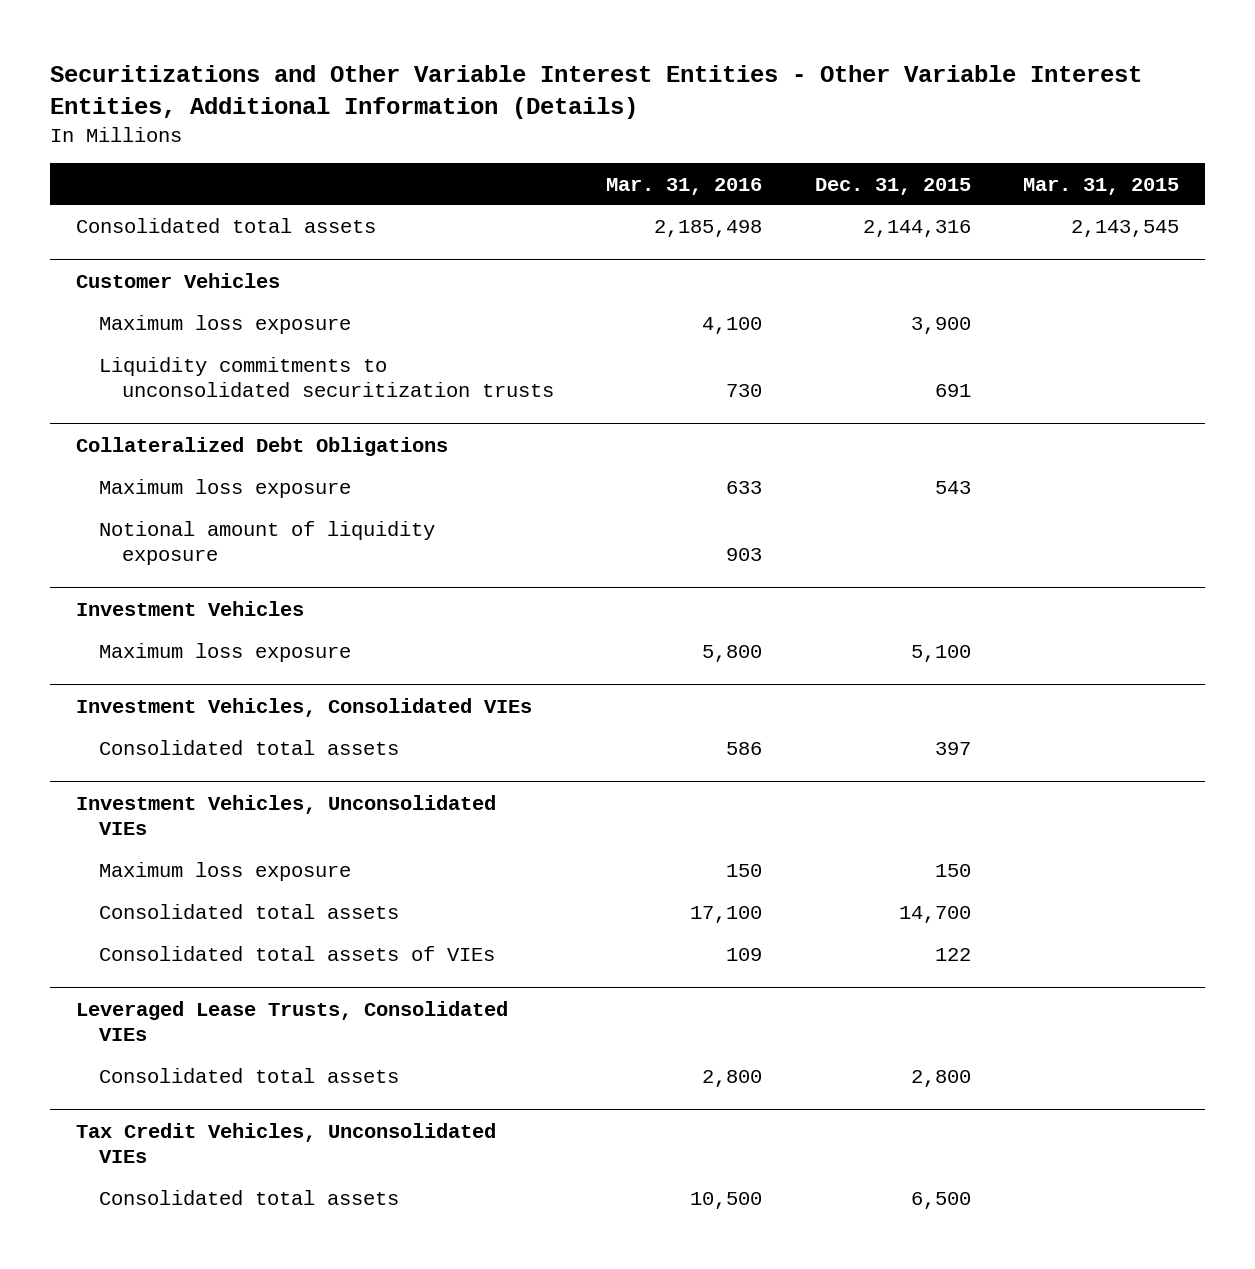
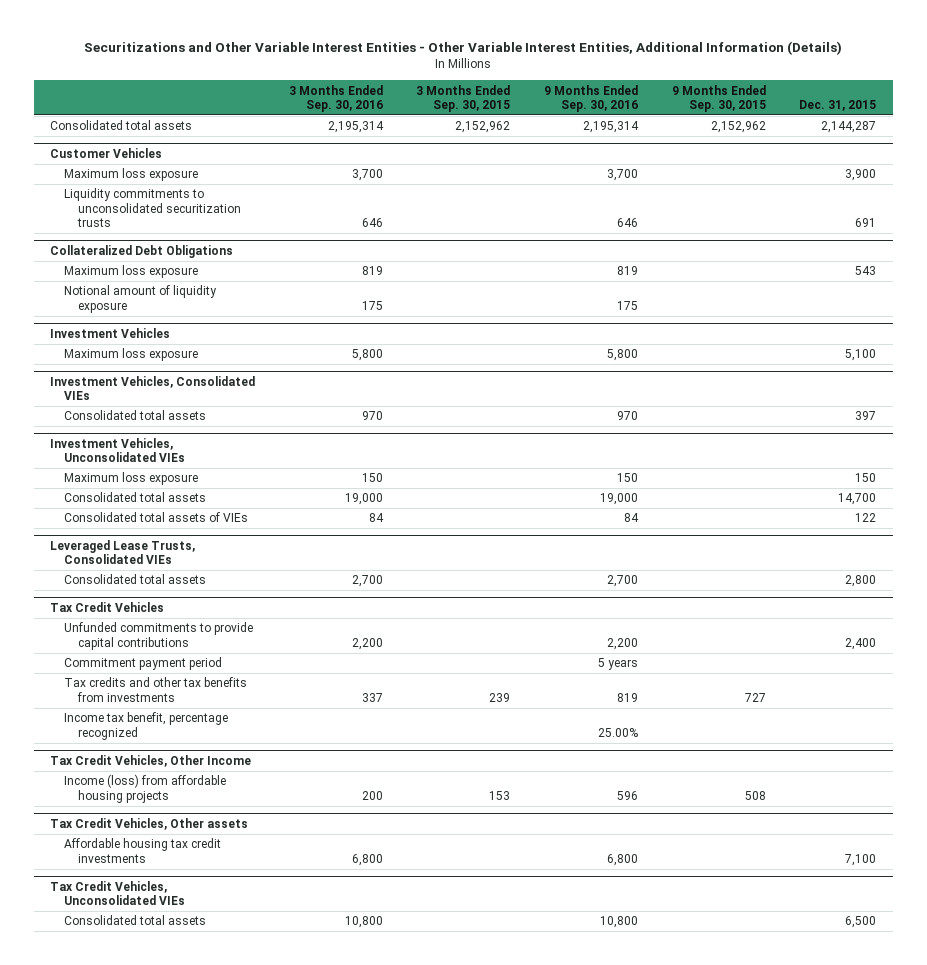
- | Mar. 31, 2016 | Dec. 31, 2015 | Mar. 31, 2015
+ | 3 Months Ended Sep. 30, 2016 | 3 Months Ended Sep. 30, 2015 | 9 Months Ended Sep. 30, 2016 | 9 Months Ended Sep. 30, 2015 | Dec. 31, 2015
- Consolidated total assets | 2,185,498 | 2,144,316 | 2,143,545
+ Consolidated total assets | 2,195,314 | 2,152,962 | 2,195,314 | 2,152,962 | 2,144,287
+ Tax Credit Vehicles
+ Unfunded commitments to provide capital contributions | 2,200 | | 2,200 | | 2,400
+ Commitment payment period | | | 5 years | |
+ Tax credits and other tax benefits from investments | 337 | 239 | 819 | 727 |
+ Income tax benefit, percentage recognized | | | 25.00% | |
+ Tax Credit Vehicles, Other Income
+ Income (loss) from affordable housing projects | 200 | 153 | 596 | 508 |
+ Tax Credit Vehicles, Other assets
+ Affordable housing tax credit investments | 6,800 | | 6,800 | | 7,100

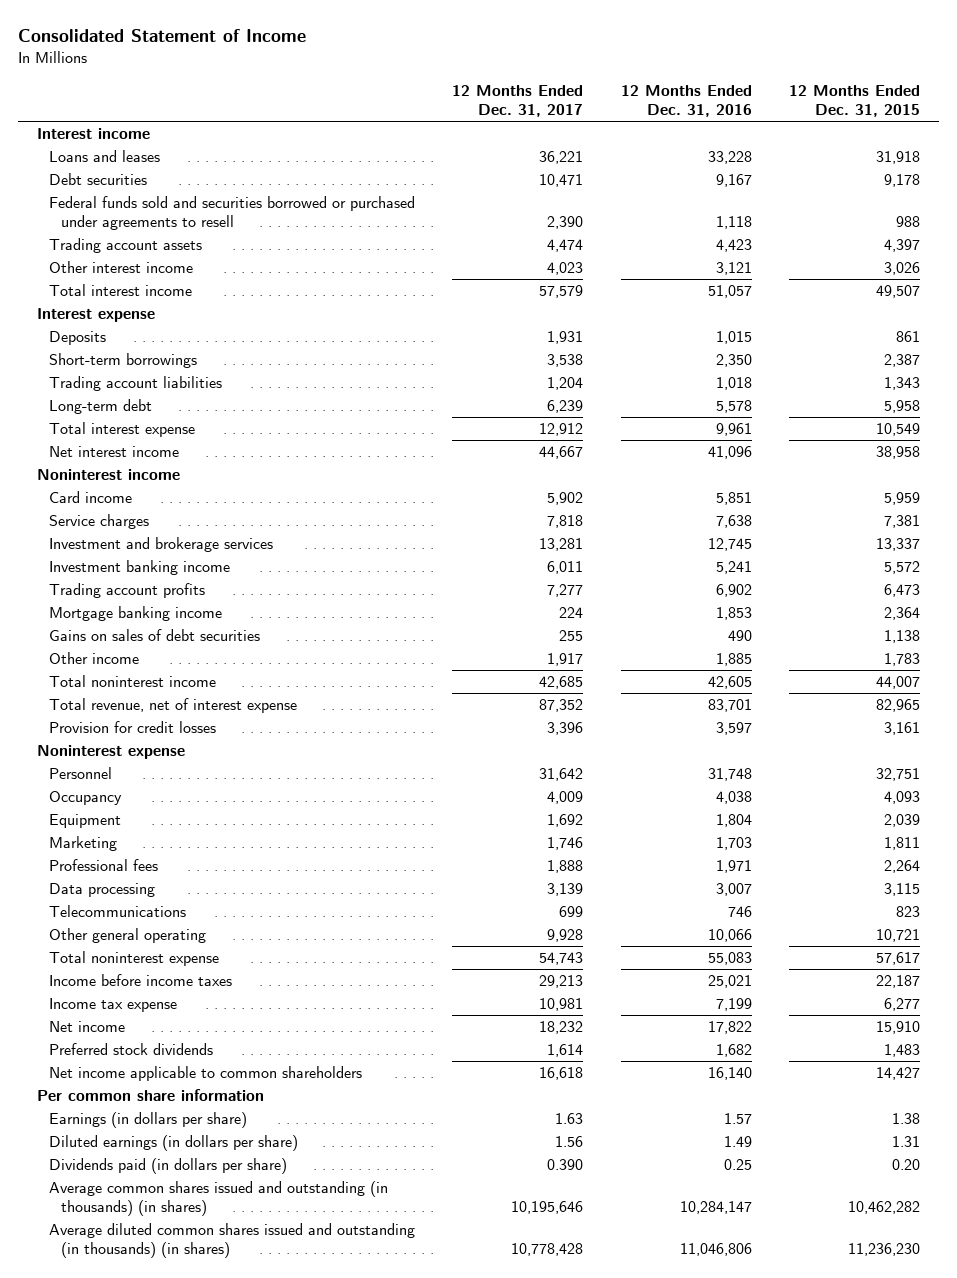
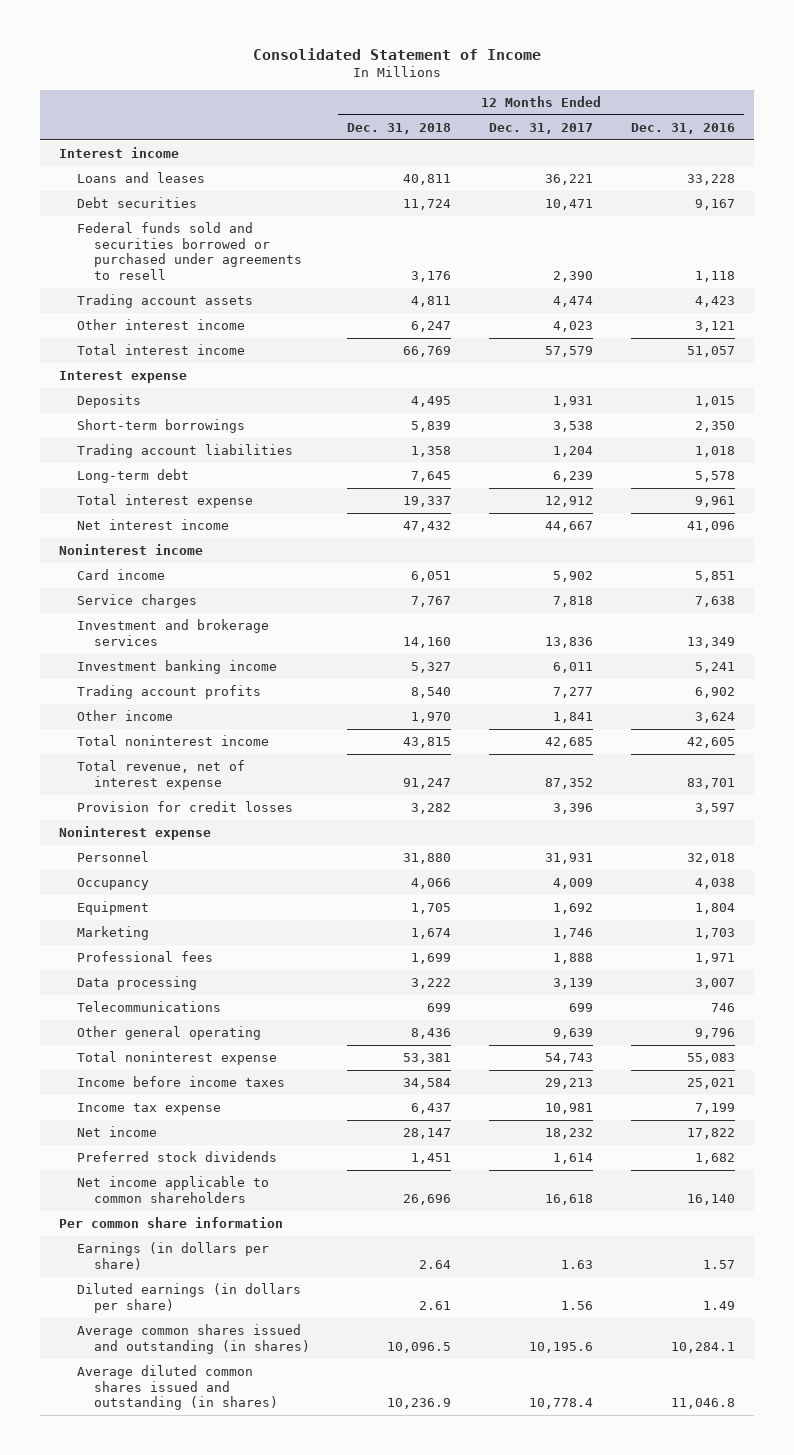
- | 12 Months Ended Dec. 31, 2017 | 12 Months Ended Dec. 31, 2016 | 12 Months Ended Dec. 31, 2015
+ | 12 Months Ended Dec. 31, 2018 | 12 Months Ended Dec. 31, 2017 | 12 Months Ended Dec. 31, 2016
- Investment and brokerage services | 13,281 | 12,745 | 13,337
+ Investment and brokerage services | 14,160 | 13,836 | 13,349
- Mortgage banking income | 224 | 1,853 | 2,364
- Gains on sales of debt securities | 255 | 490 | 1,138
- Other income | 1,917 | 1,885 | 1,783
+ Other income | 1,970 | 1,841 | 3,624
- Personnel | 31,642 | 31,748 | 32,751
+ Personnel | 31,880 | 31,931 | 32,018
- Other general operating | 9,928 | 10,066 | 10,721
+ Other general operating | 8,436 | 9,639 | 9,796
- Dividends paid (in dollars per share) | 0.390 | 0.25 | 0.20
- Average common shares issued and outstanding (in thousands) (in shares) | 10,195,646 | 10,284,147 | 10,462,282
- Average diluted common shares issued and outstanding (in thousands) (in shares) | 10,778,428 | 11,046,806 | 11,236,230
+ Average common shares issued and outstanding (in shares) | 10,096.5 | 10,195.6 | 10,284.1
+ Average diluted common shares issued and outstanding (in shares) | 10,236.9 | 10,778.4 | 11,046.8

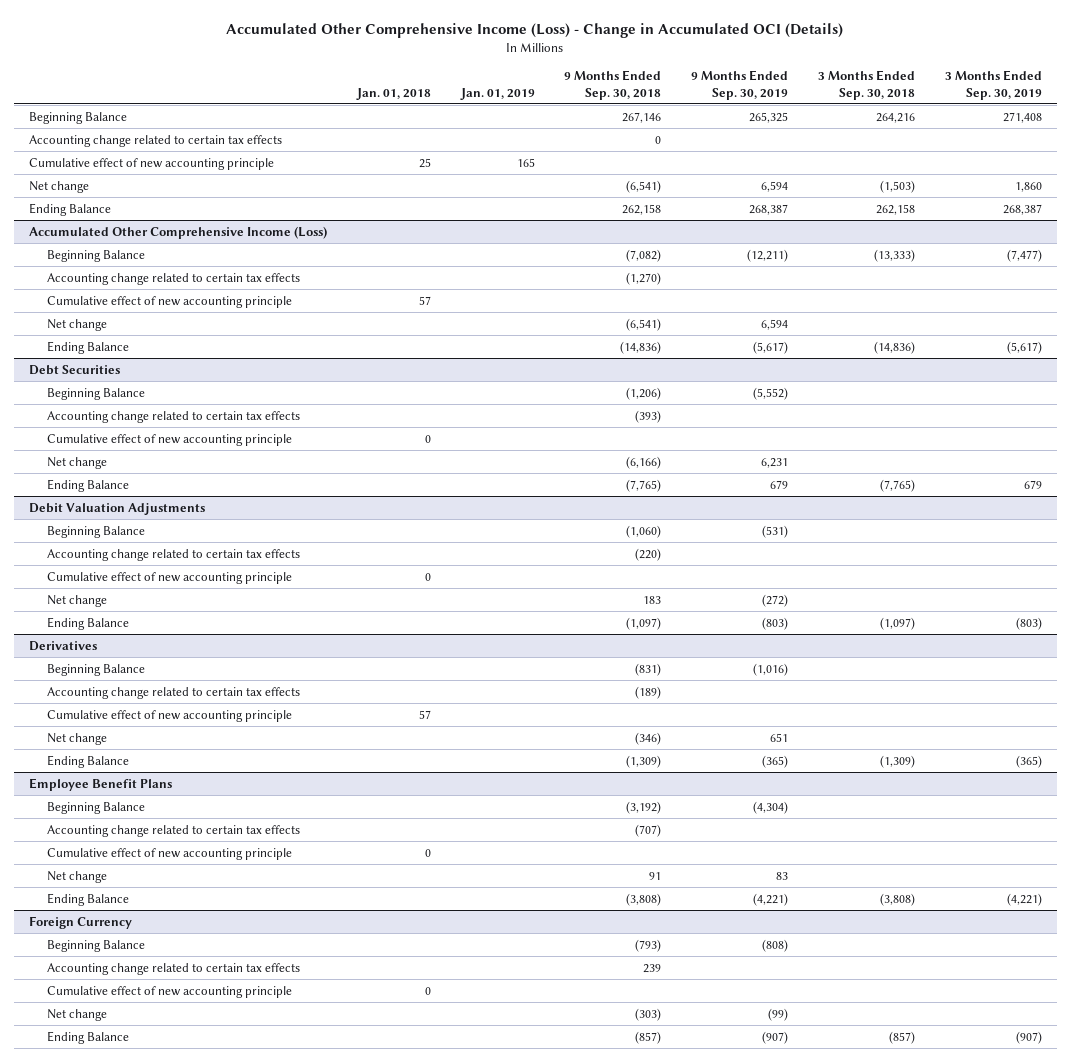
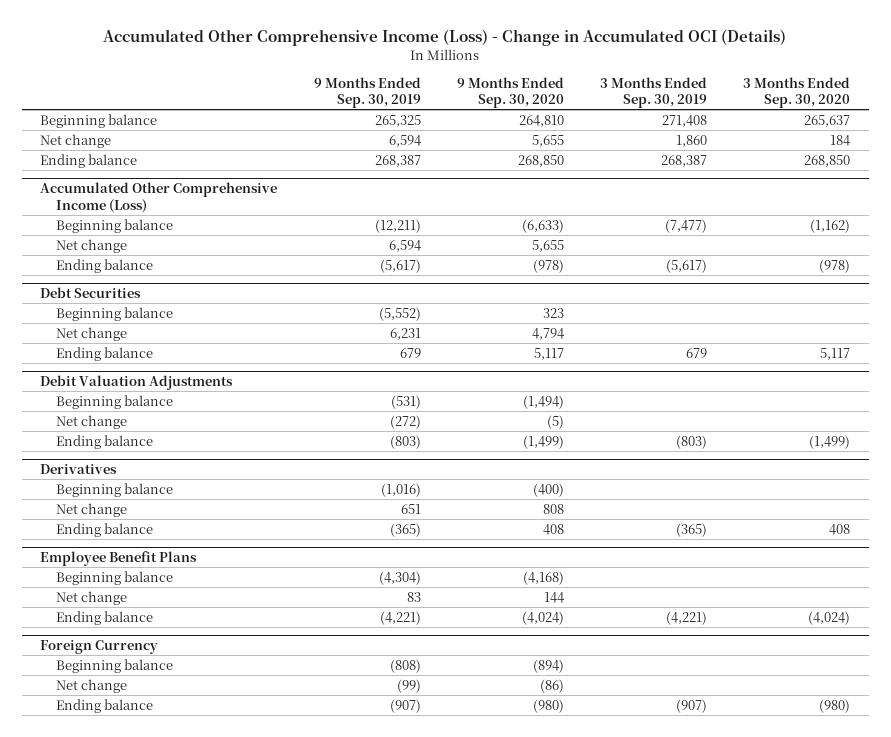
- | Jan. 01, 2018 | Jan. 01, 2019 | 9 Months Ended Sep. 30, 2018 | 9 Months Ended Sep. 30, 2019 | 3 Months Ended Sep. 30, 2018 | 3 Months Ended Sep. 30, 2019
+ | 9 Months Ended Sep. 30, 2019 | 9 Months Ended Sep. 30, 2020 | 3 Months Ended Sep. 30, 2019 | 3 Months Ended Sep. 30, 2020
- Beginning Balance | | | 267,146 | 265,325 | 264,216 | 271,408
- Accounting change related to certain tax effects | | | 0 | | |
- Cumulative effect of new accounting principle | 25 | 165 | | | |
+ Beginning balance | 265,325 | 264,810 | 271,408 | 265,637
- Ending Balance | | | 262,158 | 268,387 | 262,158 | 268,387
+ Ending balance | 268,387 | 268,850 | 268,387 | 268,850
@ Accumulated Other Comprehensive Income (Loss)
- Beginning Balance | | | (7,082) | (12,211) | (13,333) | (7,477)
- Accounting change related to certain tax effects | | | (1,270) | | |
- Cumulative effect of new accounting principle | 57 | | | | |
+ Beginning balance | (12,211) | (6,633) | (7,477) | (1,162)
- Ending Balance | | | (14,836) | (5,617) | (14,836) | (5,617)
+ Ending balance | (5,617) | (978) | (5,617) | (978)
@ Debt Securities
- Beginning Balance | | | (1,206) | (5,552) | |
- Accounting change related to certain tax effects | | | (393) | | |
- Cumulative effect of new accounting principle | 0 | | | | |
+ Beginning balance | (5,552) | 323 | |
- Ending Balance | | | (7,765) | 679 | (7,765) | 679
+ Ending balance | 679 | 5,117 | 679 | 5,117
@ Debit Valuation Adjustments
- Beginning Balance | | | (1,060) | (531) | |
- Accounting change related to certain tax effects | | | (220) | | |
- Cumulative effect of new accounting principle | 0 | | | | |
+ Beginning balance | (531) | (1,494) | |
- Ending Balance | | | (1,097) | (803) | (1,097) | (803)
+ Ending balance | (803) | (1,499) | (803) | (1,499)
@ Derivatives
- Beginning Balance | | | (831) | (1,016) | |
- Accounting change related to certain tax effects | | | (189) | | |
- Cumulative effect of new accounting principle | 57 | | | | |
+ Beginning balance | (1,016) | (400) | |
- Ending Balance | | | (1,309) | (365) | (1,309) | (365)
+ Ending balance | (365) | 408 | (365) | 408
@ Employee Benefit Plans
- Beginning Balance | | | (3,192) | (4,304) | |
- Accounting change related to certain tax effects | | | (707) | | |
- Cumulative effect of new accounting principle | 0 | | | | |
+ Beginning balance | (4,304) | (4,168) | |
- Ending Balance | | | (3,808) | (4,221) | (3,808) | (4,221)
+ Ending balance | (4,221) | (4,024) | (4,221) | (4,024)
@ Foreign Currency
- Beginning Balance | | | (793) | (808) | |
- Accounting change related to certain tax effects | | | 239 | | |
- Cumulative effect of new accounting principle | 0 | | | | |
+ Beginning balance | (808) | (894) | |
- Ending Balance | | | (857) | (907) | (857) | (907)
+ Ending balance | (907) | (980) | (907) | (980)

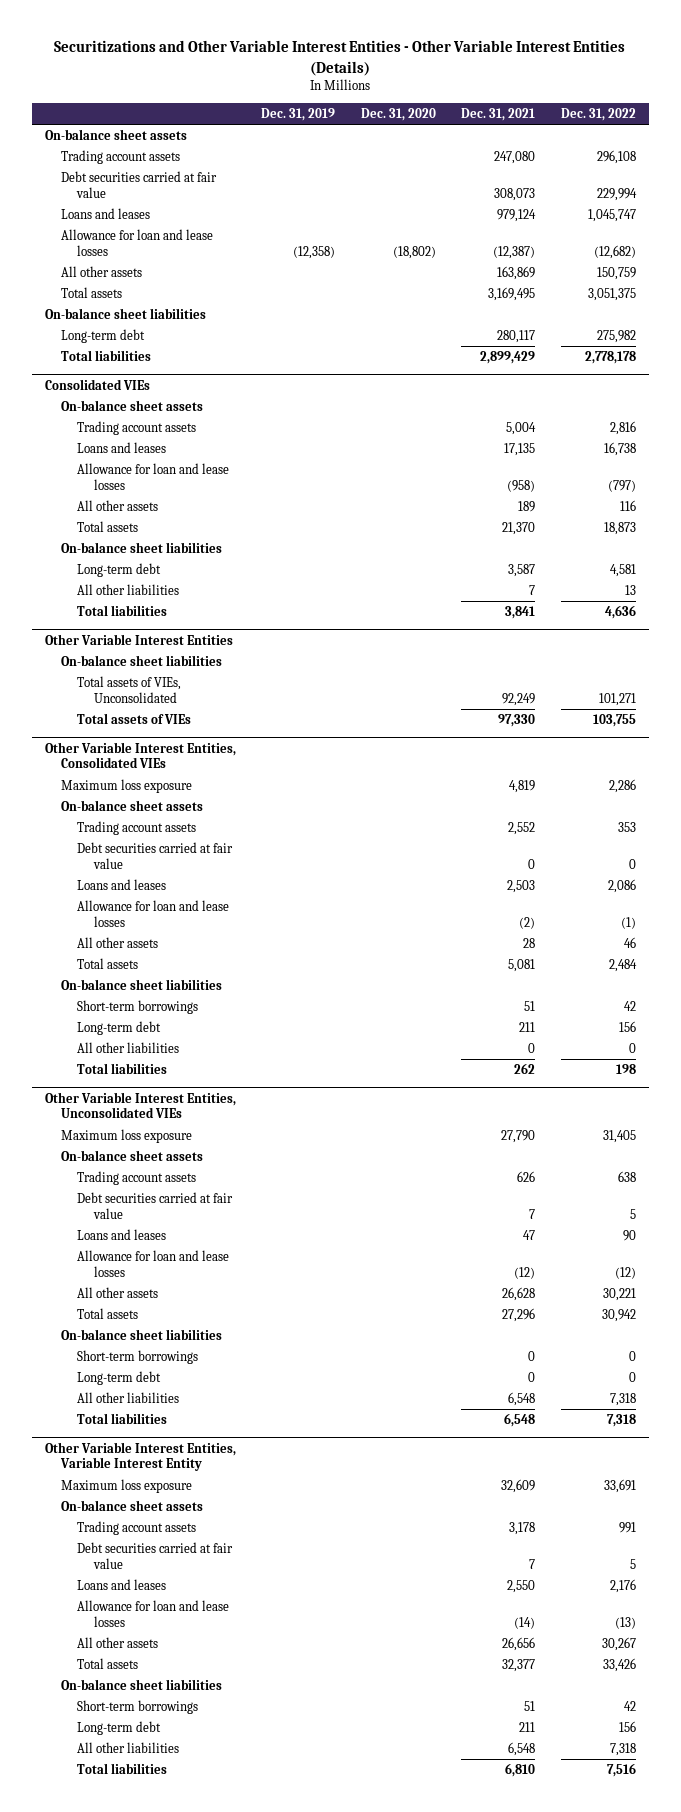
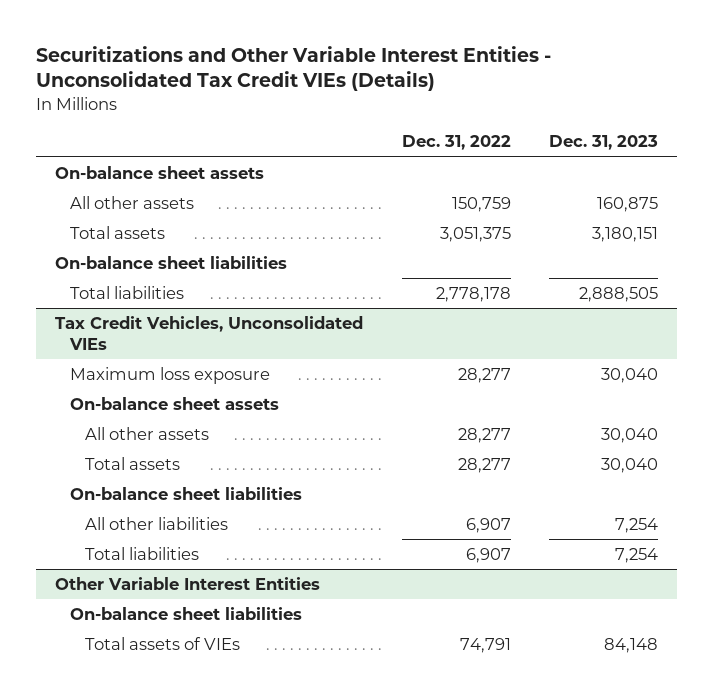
- Securitizations and Other Variable Interest Entities - Other Variable Interest Entities (Details)
+ Securitizations and Other Variable Interest Entities - Unconsolidated Tax Credit VIEs (Details)
- | Dec. 31, 2019 | Dec. 31, 2020 | Dec. 31, 2021 | Dec. 31, 2022
+ | Dec. 31, 2022 | Dec. 31, 2023
- Trading account assets | | | 247,080 | 296,108
- Debt securities carried at fair value | | | 308,073 | 229,994
- Loans and leases | | | 979,124 | 1,045,747
- Allowance for loan and lease losses | (12,358) | (18,802) | (12,387) | (12,682)
- Long-term debt | | | 280,117 | 275,982
- Consolidated VIEs
+ Tax Credit Vehicles, Unconsolidated VIEs
+ Maximum loss exposure | 28,277 | 30,040
- Trading account assets | | | 5,004 | 2,816
- Loans and leases | | | 17,135 | 16,738
- Allowance for loan and lease losses | | | (958) | (797)
- All other assets | | | 189 | 116
- Total assets | | | 21,370 | 18,873
+ All other assets | 28,277 | 30,040
+ Total assets | 28,277 | 30,040
- Long-term debt | | | 3,587 | 4,581
- All other liabilities | | | 7 | 13
- Total liabilities | | | 3,841 | 4,636
+ All other liabilities | 6,907 | 7,254
+ Total liabilities | 6,907 | 7,254
@ Other Variable Interest Entities
- Total assets of VIEs, Unconsolidated | | | 92,249 | 101,271
- Total assets of VIEs | | | 97,330 | 103,755
- Other Variable Interest Entities, Consolidated VIEs
- Maximum loss exposure | | | 4,819 | 2,286
- On-balance sheet assets
- Trading account assets | | | 2,552 | 353
- Debt securities carried at fair value | | | 0 | 0
- Loans and leases | | | 2,503 | 2,086
- Allowance for loan and lease losses | | | (2) | (1)
- All other assets | | | 28 | 46
- Total assets | | | 5,081 | 2,484
- On-balance sheet liabilities
- Short-term borrowings | | | 51 | 42
- Long-term debt | | | 211 | 156
- All other liabilities | | | 0 | 0
- Total liabilities | | | 262 | 198
- Other Variable Interest Entities, Unconsolidated VIEs
- Maximum loss exposure | | | 27,790 | 31,405
- On-balance sheet assets
- Trading account assets | | | 626 | 638
- Debt securities carried at fair value | | | 7 | 5
- Loans and leases | | | 47 | 90
- Allowance for loan and lease losses | | | (12) | (12)
- All other assets | | | 26,628 | 30,221
- Total assets | | | 27,296 | 30,942
- On-balance sheet liabilities
- Short-term borrowings | | | 0 | 0
- Long-term debt | | | 0 | 0
- All other liabilities | | | 6,548 | 7,318
- Total liabilities | | | 6,548 | 7,318
- Other Variable Interest Entities, Variable Interest Entity
- Maximum loss exposure | | | 32,609 | 33,691
- On-balance sheet assets
- Trading account assets | | | 3,178 | 991
- Debt securities carried at fair value | | | 7 | 5
- Loans and leases | | | 2,550 | 2,176
- Allowance for loan and lease losses | | | (14) | (13)
- All other assets | | | 26,656 | 30,267
- Total assets | | | 32,377 | 33,426
- On-balance sheet liabilities
- Short-term borrowings | | | 51 | 42
- Long-term debt | | | 211 | 156
- All other liabilities | | | 6,548 | 7,318
- Total liabilities | | | 6,810 | 7,516
@ Other Variable Interest Entities
+ Total assets of VIEs | 74,791 | 84,148

